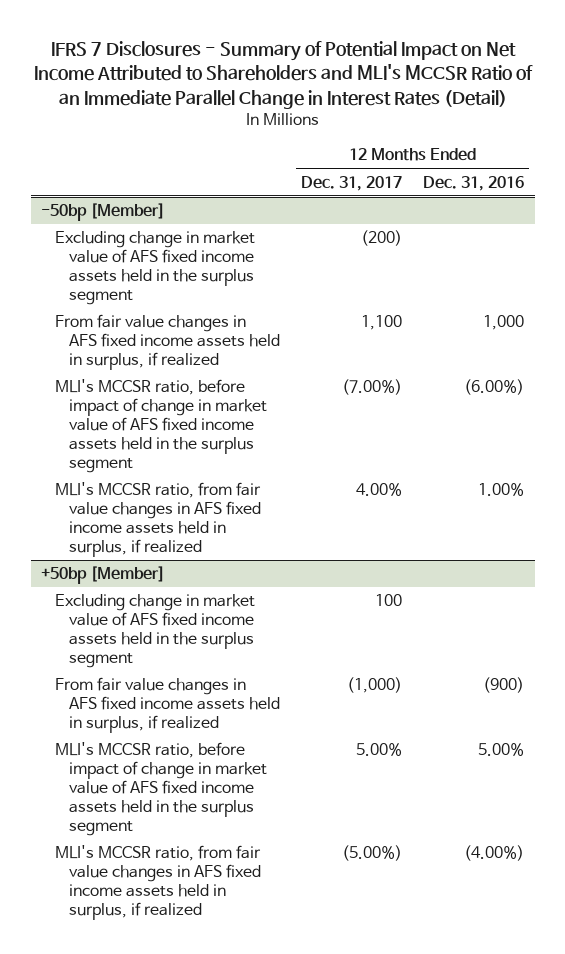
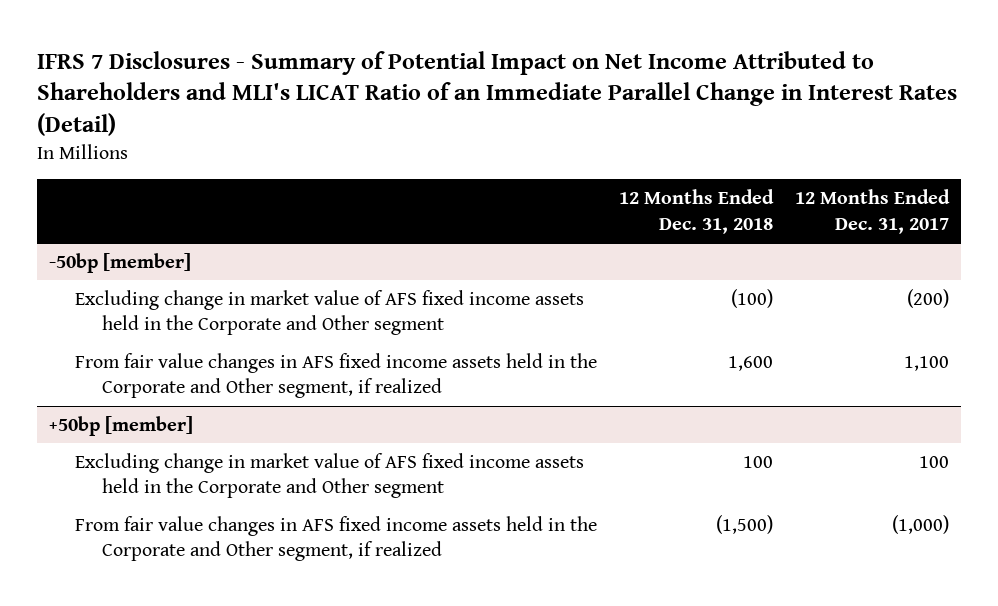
- IFRS 7 Disclosures - Summary of Potential Impact on Net Income Attributed to Shareholders and MLI's MCCSR Ratio of an Immediate Parallel Change in Interest Rates (Detail)
+ IFRS 7 Disclosures - Summary of Potential Impact on Net Income Attributed to Shareholders and MLI's LICAT Ratio of an Immediate Parallel Change in Interest Rates (Detail)
- | 12 Months Ended Dec. 31, 2017 | 12 Months Ended Dec. 31, 2016
+ | 12 Months Ended Dec. 31, 2018 | 12 Months Ended Dec. 31, 2017
- -50bp [Member]
- Excluding change in market value of AFS fixed income assets held in the surplus segment | (200) |
- From fair value changes in AFS fixed income assets held in surplus, if realized | 1,100 | 1,000
- MLI's MCCSR ratio, before impact of change in market value of AFS fixed income assets held in the surplus segment | (7.00%) | (6.00%)
- MLI's MCCSR ratio, from fair value changes in AFS fixed income assets held in surplus, if realized | 4.00% | 1.00%
- +50bp [Member]
- Excluding change in market value of AFS fixed income assets held in the surplus segment | 100 |
- From fair value changes in AFS fixed income assets held in surplus, if realized | (1,000) | (900)
- MLI's MCCSR ratio, before impact of change in market value of AFS fixed income assets held in the surplus segment | 5.00% | 5.00%
- MLI's MCCSR ratio, from fair value changes in AFS fixed income assets held in surplus, if realized | (5.00%) | (4.00%)
+ -50bp [member]
+ Excluding change in market value of AFS fixed income assets held in the Corporate and Other segment | (100) | (200)
+ From fair value changes in AFS fixed income assets held in the Corporate and Other segment, if realized | 1,600 | 1,100
+ +50bp [member]
+ Excluding change in market value of AFS fixed income assets held in the Corporate and Other segment | 100 | 100
+ From fair value changes in AFS fixed income assets held in the Corporate and Other segment, if realized | (1,500) | (1,000)

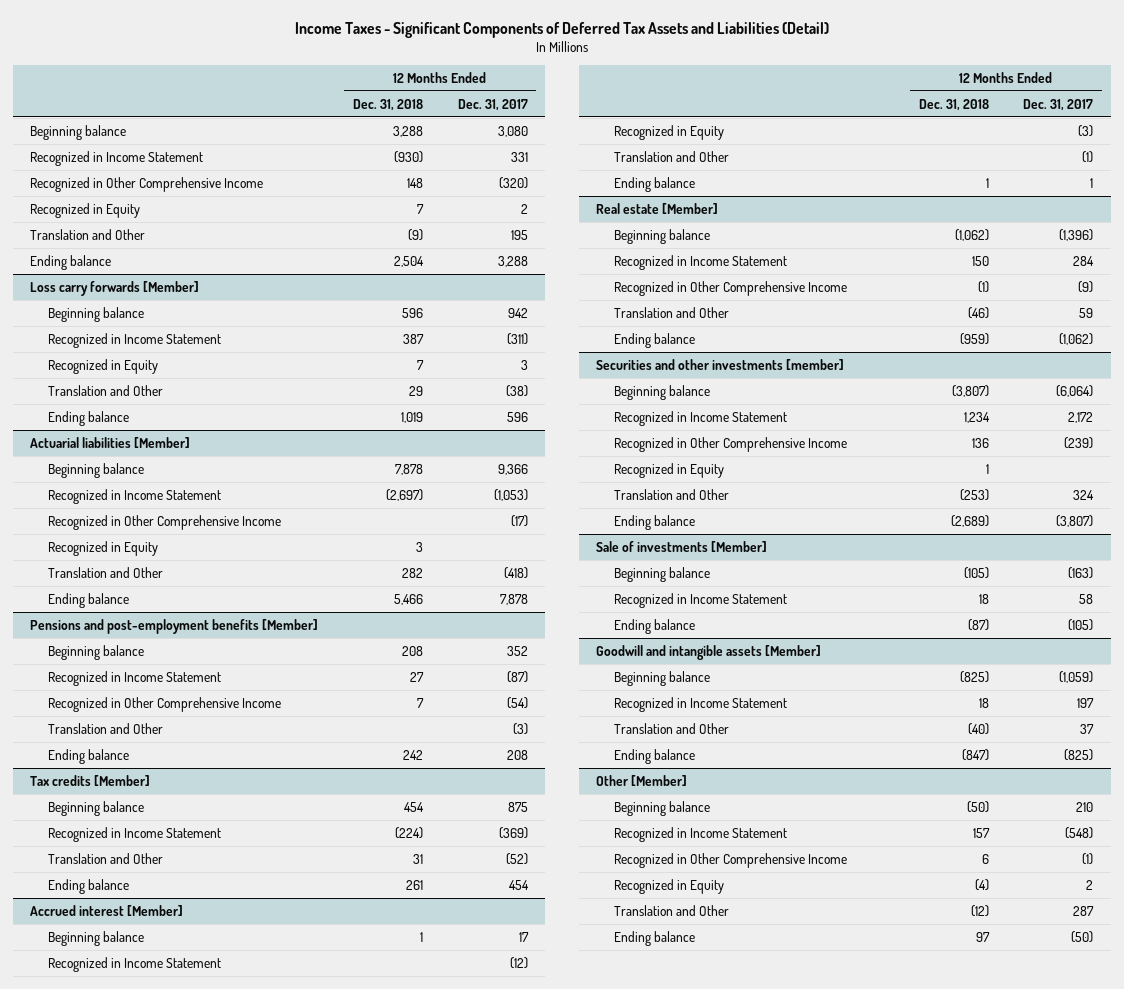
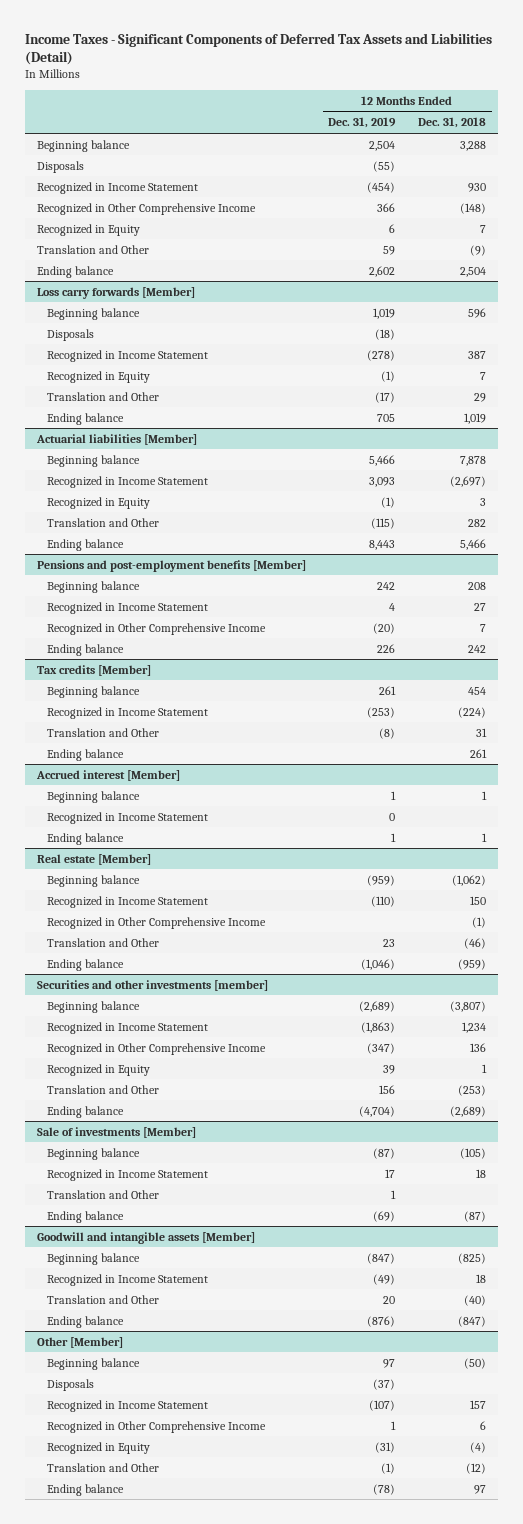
- | 12 Months Ended Dec. 31, 2018 | 12 Months Ended Dec. 31, 2017
+ | 12 Months Ended Dec. 31, 2019 | 12 Months Ended Dec. 31, 2018
- Recognized in Income Statement | (930) | 331
- Recognized in Other Comprehensive Income | 148 | (320)
+ Disposals | (55) |
+ Recognized in Income Statement | (454) | 930
+ Recognized in Other Comprehensive Income | 366 | (148)
@ Loss carry forwards [Member]
+ Disposals | (18) |
@ Actuarial liabilities [Member]
- Recognized in Other Comprehensive Income | | (17)
@ Pensions and post-employment benefits [Member]
- Translation and Other | | (3)
@ Accrued interest [Member]
- Recognized in Equity | | (3)
- Translation and Other | | (1)
@ Sale of investments [Member]
+ Translation and Other | 1 |
@ Other [Member]
+ Disposals | (37) |

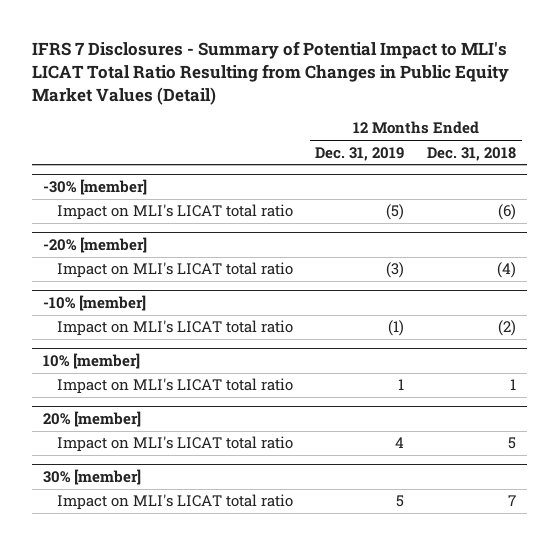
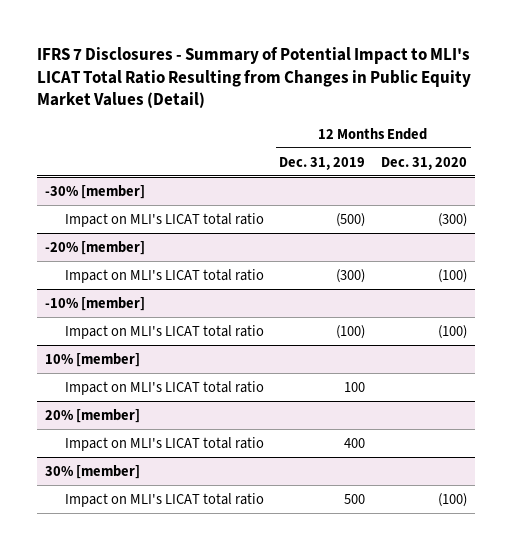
- | 12 Months Ended Dec. 31, 2019 | 12 Months Ended Dec. 31, 2018
+ | 12 Months Ended Dec. 31, 2019 | 12 Months Ended Dec. 31, 2020
@ -30% [member]
- Impact on MLI's LICAT total ratio | (5) | (6)
+ Impact on MLI's LICAT total ratio | (500) | (300)
@ -20% [member]
- Impact on MLI's LICAT total ratio | (3) | (4)
+ Impact on MLI's LICAT total ratio | (300) | (100)
@ -10% [member]
- Impact on MLI's LICAT total ratio | (1) | (2)
+ Impact on MLI's LICAT total ratio | (100) | (100)
@ 10% [member]
- Impact on MLI's LICAT total ratio | 1 | 1
+ Impact on MLI's LICAT total ratio | 100 |
@ 20% [member]
- Impact on MLI's LICAT total ratio | 4 | 5
+ Impact on MLI's LICAT total ratio | 400 |
@ 30% [member]
- Impact on MLI's LICAT total ratio | 5 | 7
+ Impact on MLI's LICAT total ratio | 500 | (100)

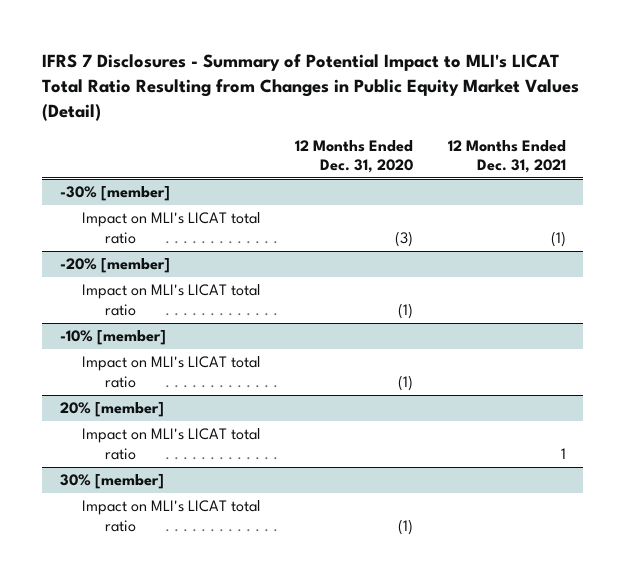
- | 12 Months Ended Dec. 31, 2019 | 12 Months Ended Dec. 31, 2020
+ | 12 Months Ended Dec. 31, 2020 | 12 Months Ended Dec. 31, 2021
@ -30% [member]
- Impact on MLI's LICAT total ratio | (500) | (300)
+ Impact on MLI's LICAT total ratio | (3) | (1)
@ -20% [member]
- Impact on MLI's LICAT total ratio | (300) | (100)
+ Impact on MLI's LICAT total ratio | (1) |
@ -10% [member]
- Impact on MLI's LICAT total ratio | (100) | (100)
- 10% [member]
- Impact on MLI's LICAT total ratio | 100 |
@ -10% [member]
+ Impact on MLI's LICAT total ratio | (1) |
@ 30% [member]
- Impact on MLI's LICAT total ratio | 500 | (100)
+ Impact on MLI's LICAT total ratio | (1) |

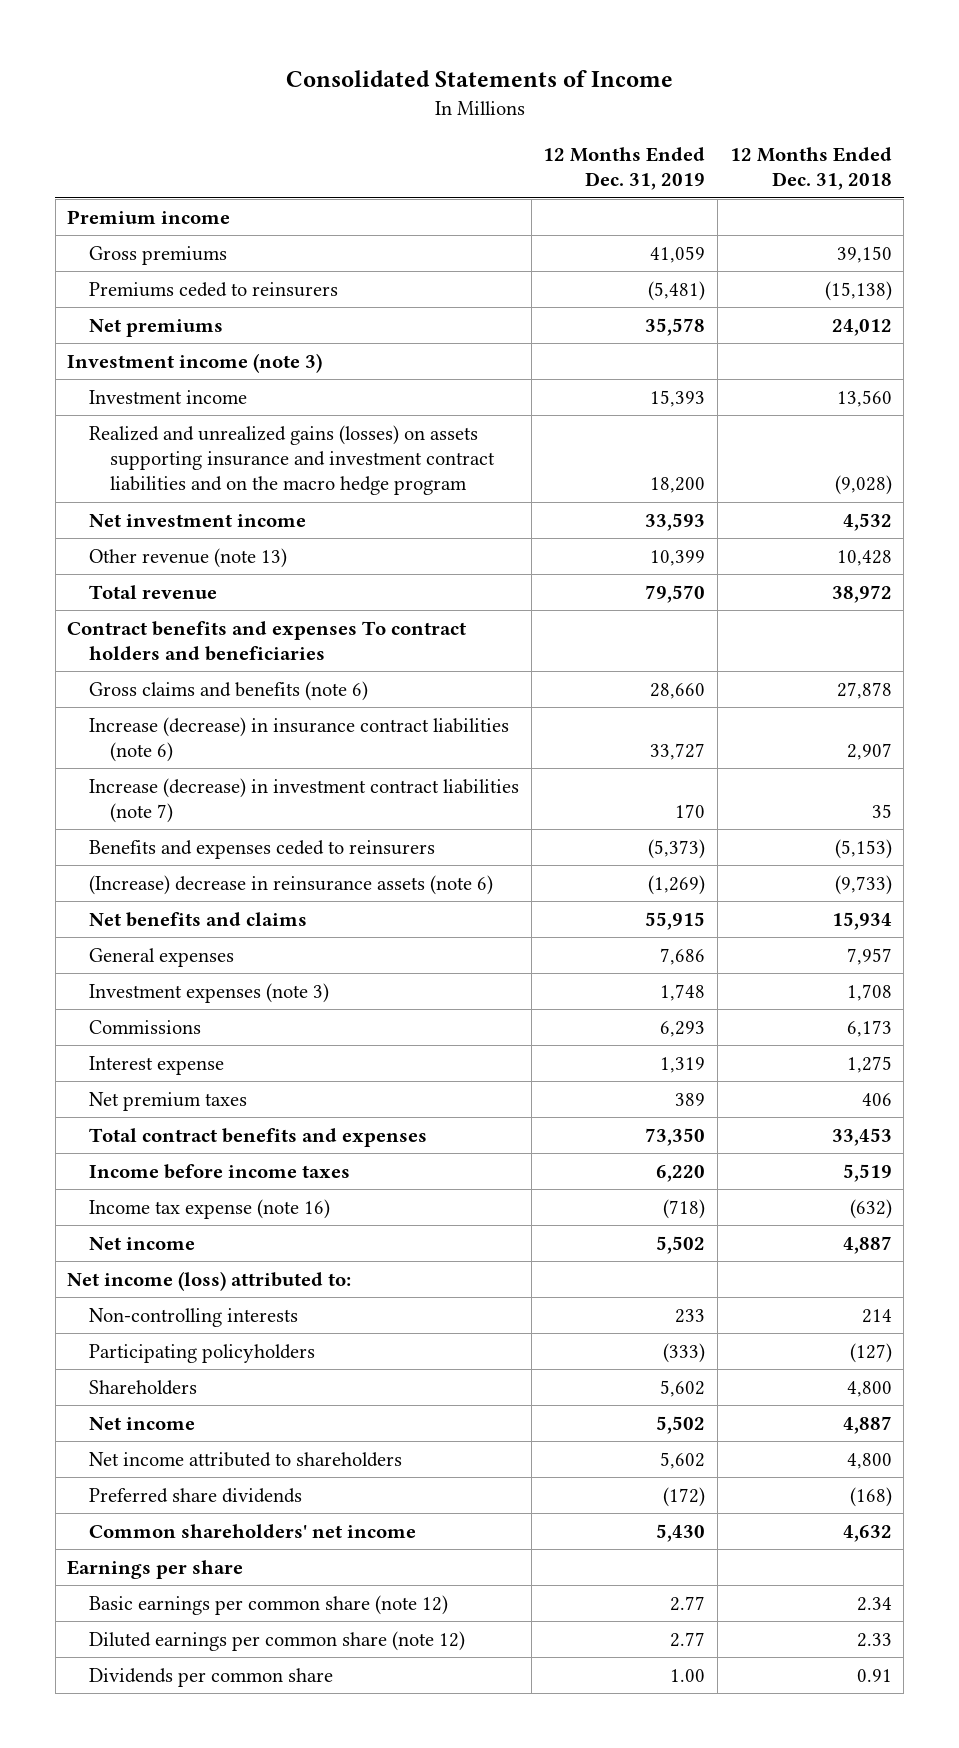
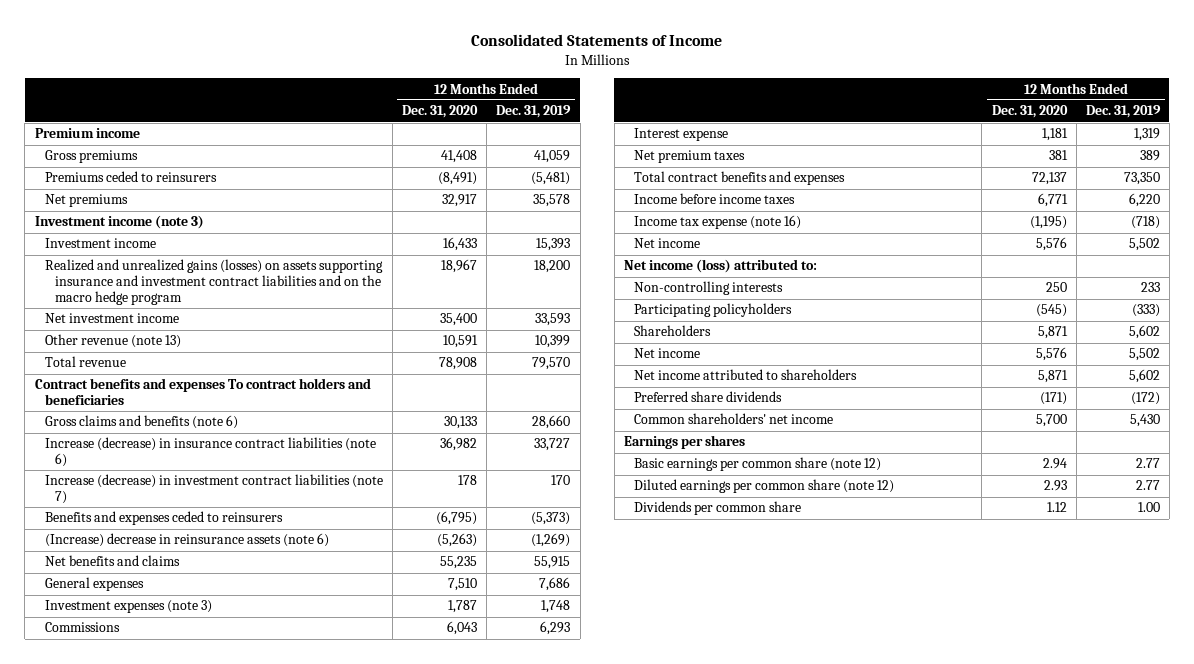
- | 12 Months Ended Dec. 31, 2019 | 12 Months Ended Dec. 31, 2018
+ | 12 Months Ended Dec. 31, 2020 | 12 Months Ended Dec. 31, 2019
- Earnings per share
+ Earnings per shares

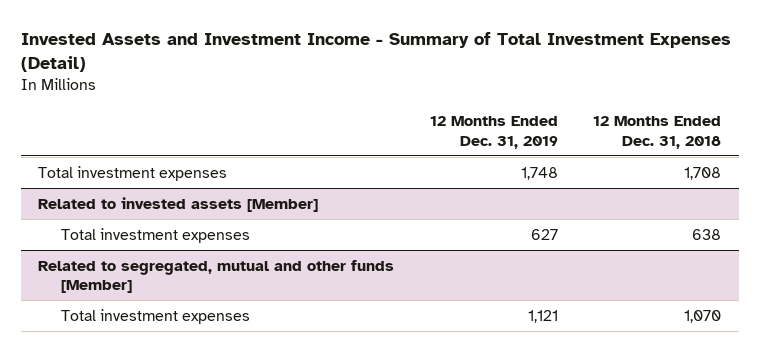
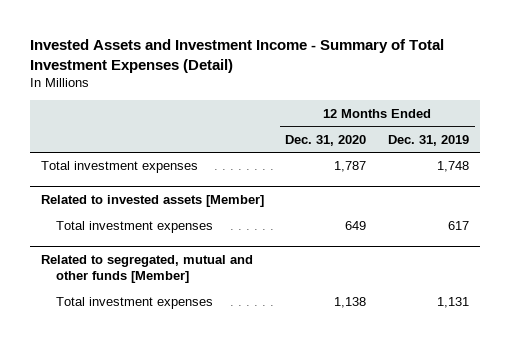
- | 12 Months Ended Dec. 31, 2019 | 12 Months Ended Dec. 31, 2018
+ | 12 Months Ended Dec. 31, 2020 | 12 Months Ended Dec. 31, 2019
@ Related to invested assets [Member]
- Total investment expenses | 627 | 638
+ Total investment expenses | 649 | 617
@ Related to segregated, mutual and other funds [Member]
- Total investment expenses | 1,121 | 1,070
+ Total investment expenses | 1,138 | 1,131

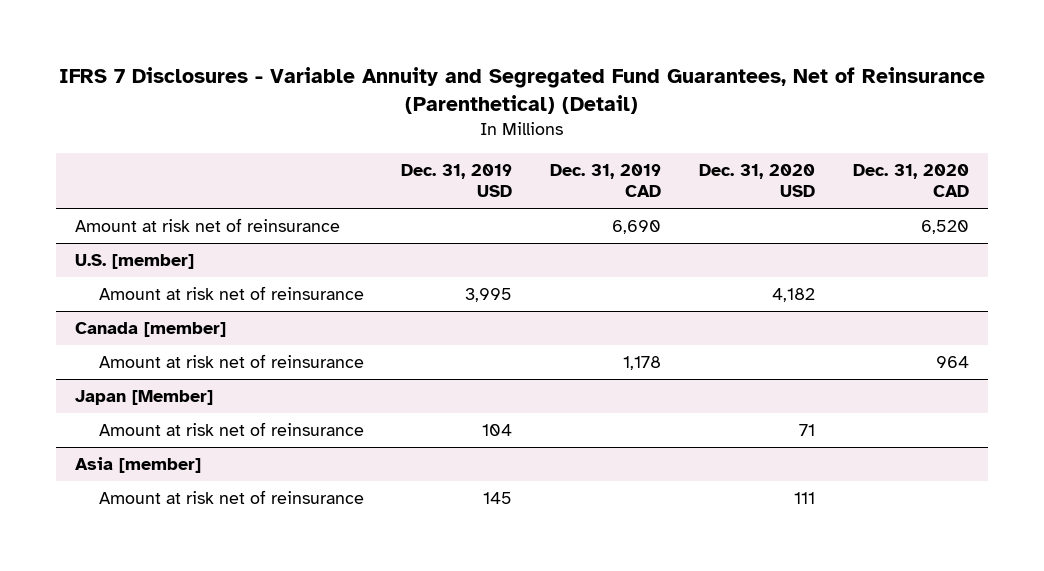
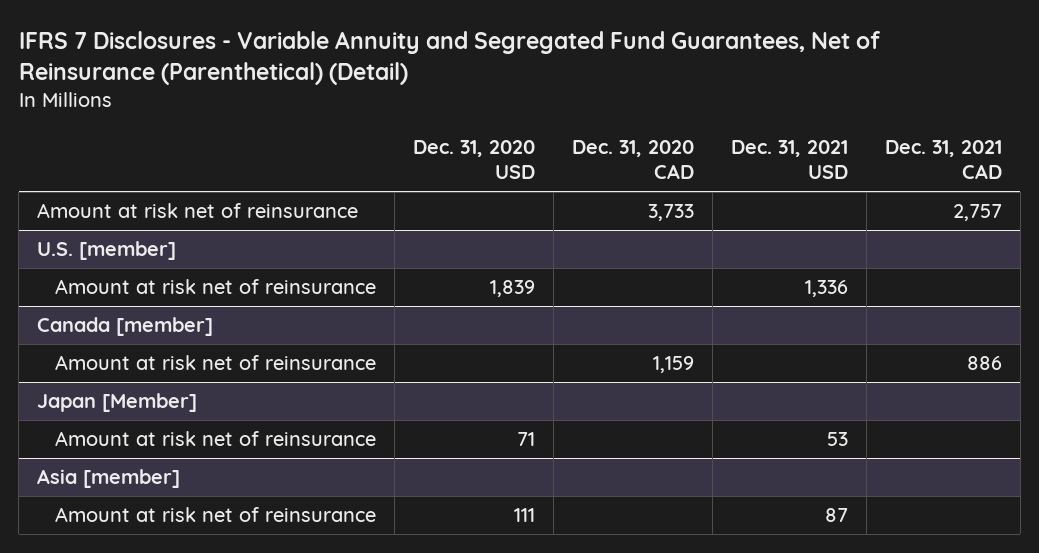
- | Dec. 31, 2019 USD | Dec. 31, 2019 CAD | Dec. 31, 2020 USD | Dec. 31, 2020 CAD
+ | Dec. 31, 2020 USD | Dec. 31, 2020 CAD | Dec. 31, 2021 USD | Dec. 31, 2021 CAD
- Amount at risk net of reinsurance | | 6,690 | | 6,520
+ Amount at risk net of reinsurance | | 3,733 | | 2,757
@ U.S. [member]
- Amount at risk net of reinsurance | 3,995 | | 4,182 |
+ Amount at risk net of reinsurance | 1,839 | | 1,336 |
@ Canada [member]
- Amount at risk net of reinsurance | | 1,178 | | 964
+ Amount at risk net of reinsurance | | 1,159 | | 886

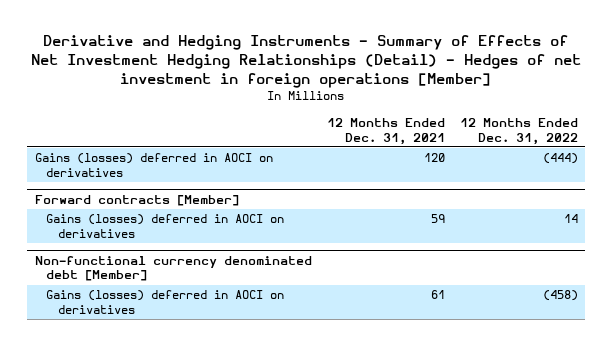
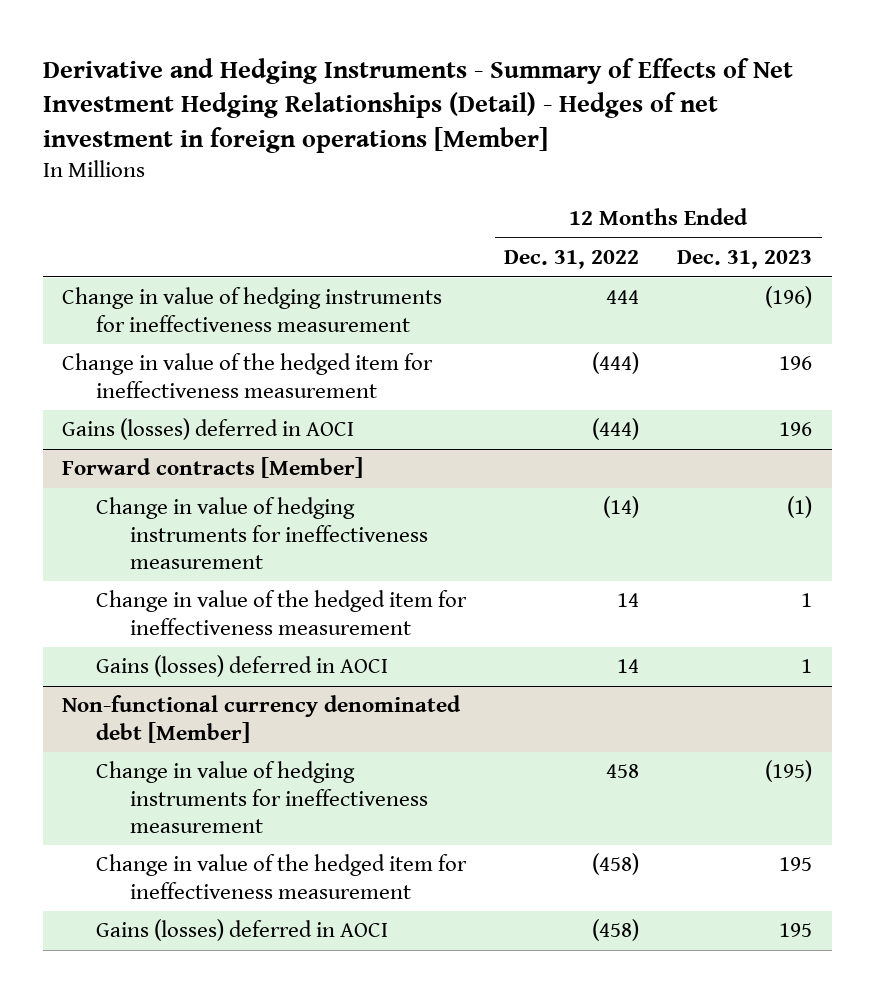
- | 12 Months Ended Dec. 31, 2021 | 12 Months Ended Dec. 31, 2022
+ | 12 Months Ended Dec. 31, 2022 | 12 Months Ended Dec. 31, 2023
- Gains (losses) deferred in AOCI on derivatives | 120 | (444)
+ Change in value of hedging instruments for ineffectiveness measurement | 444 | (196)
+ Change in value of the hedged item for ineffectiveness measurement | (444) | 196
+ Gains (losses) deferred in AOCI | (444) | 196
@ Forward contracts [Member]
- Gains (losses) deferred in AOCI on derivatives | 59 | 14
+ Change in value of hedging instruments for ineffectiveness measurement | (14) | (1)
+ Change in value of the hedged item for ineffectiveness measurement | 14 | 1
+ Gains (losses) deferred in AOCI | 14 | 1
@ Non-functional currency denominated debt [Member]
- Gains (losses) deferred in AOCI on derivatives | 61 | (458)
+ Change in value of hedging instruments for ineffectiveness measurement | 458 | (195)
+ Change in value of the hedged item for ineffectiveness measurement | (458) | 195
+ Gains (losses) deferred in AOCI | (458) | 195

